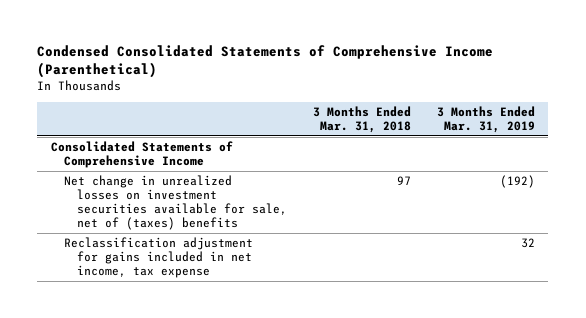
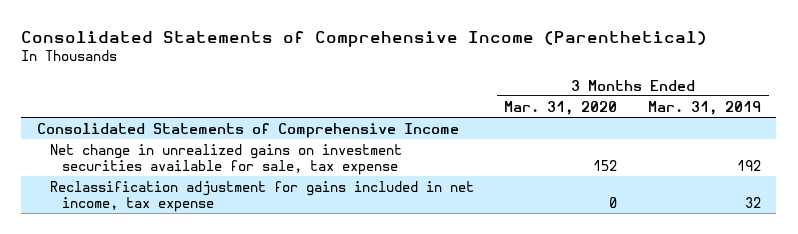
- Condensed Consolidated Statements of Comprehensive Income (Parenthetical)
+ Consolidated Statements of Comprehensive Income (Parenthetical)
- | 3 Months Ended Mar. 31, 2018 | 3 Months Ended Mar. 31, 2019
+ | 3 Months Ended Mar. 31, 2020 | 3 Months Ended Mar. 31, 2019
- Net change in unrealized losses on investment securities available for sale, net of (taxes) benefits | 97 | (192)
+ Net change in unrealized gains on investment securities available for sale, tax expense | 152 | 192

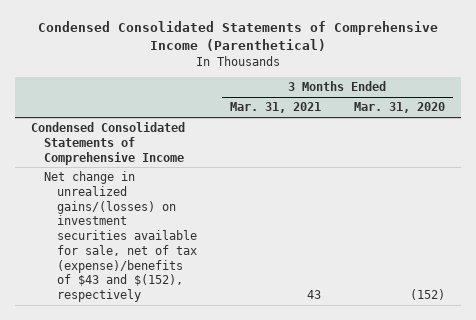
- Consolidated Statements of Comprehensive Income (Parenthetical)
+ Condensed Consolidated Statements of Comprehensive Income (Parenthetical)
- | 3 Months Ended Mar. 31, 2020 | 3 Months Ended Mar. 31, 2019
+ | 3 Months Ended Mar. 31, 2021 | 3 Months Ended Mar. 31, 2020
- Consolidated Statements of Comprehensive Income
- Net change in unrealized gains on investment securities available for sale, tax expense | 152 | 192
- Reclassification adjustment for gains included in net income, tax expense | 0 | 32
+ Condensed Consolidated Statements of Comprehensive Income
+ Net change in unrealized gains/(losses) on investment securities available for sale, net of tax (expense)/benefits of $43 and $(152), respectively | 43 | (152)

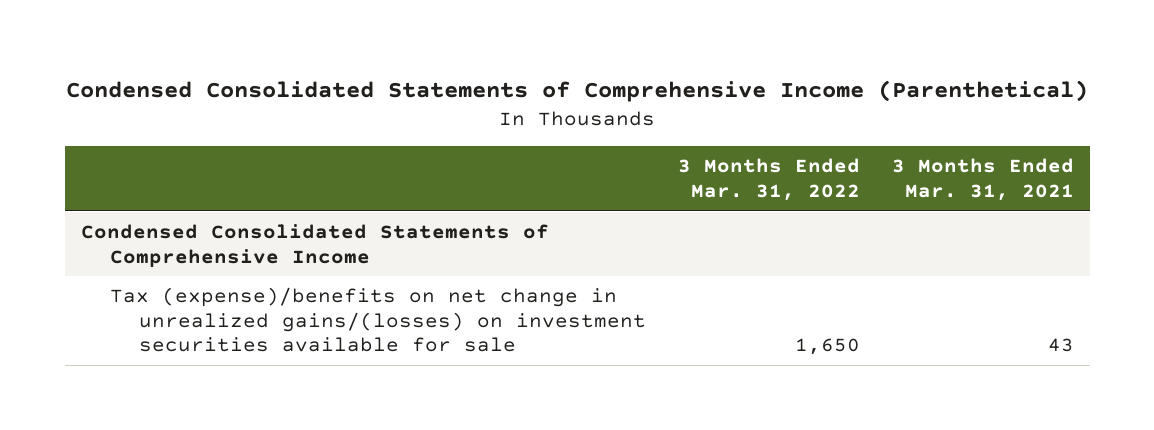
- | 3 Months Ended Mar. 31, 2021 | 3 Months Ended Mar. 31, 2020
+ | 3 Months Ended Mar. 31, 2022 | 3 Months Ended Mar. 31, 2021
- Net change in unrealized gains/(losses) on investment securities available for sale, net of tax (expense)/benefits of $43 and $(152), respectively | 43 | (152)
+ Tax (expense)/benefits on net change in unrealized gains/(losses) on investment securities available for sale | 1,650 | 43

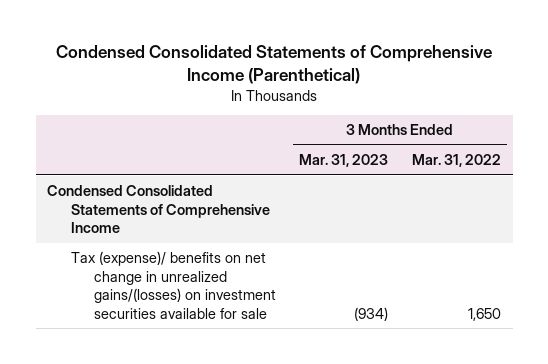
- | 3 Months Ended Mar. 31, 2022 | 3 Months Ended Mar. 31, 2021
+ | 3 Months Ended Mar. 31, 2023 | 3 Months Ended Mar. 31, 2022
- Tax (expense)/benefits on net change in unrealized gains/(losses) on investment securities available for sale | 1,650 | 43
+ Tax (expense)/ benefits on net change in unrealized gains/(losses) on investment securities available for sale | (934) | 1,650

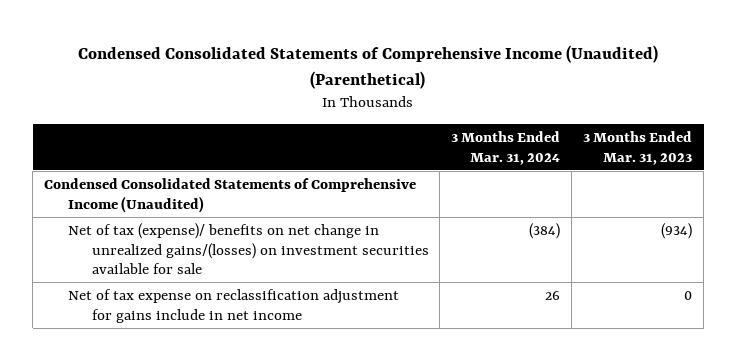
- Condensed Consolidated Statements of Comprehensive Income (Parenthetical)
+ Condensed Consolidated Statements of Comprehensive Income (Unaudited) (Parenthetical)
- | 3 Months Ended Mar. 31, 2023 | 3 Months Ended Mar. 31, 2022
+ | 3 Months Ended Mar. 31, 2024 | 3 Months Ended Mar. 31, 2023
- Condensed Consolidated Statements of Comprehensive Income
- Tax (expense)/ benefits on net change in unrealized gains/(losses) on investment securities available for sale | (934) | 1,650
+ Condensed Consolidated Statements of Comprehensive Income (Unaudited)
+ Net of tax (expense)/ benefits on net change in unrealized gains/(losses) on investment securities available for sale | (384) | (934)
+ Net of tax expense on reclassification adjustment for gains include in net income | 26 | 0

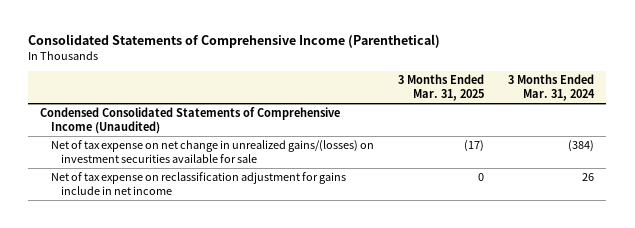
- Condensed Consolidated Statements of Comprehensive Income (Unaudited) (Parenthetical)
+ Consolidated Statements of Comprehensive Income (Parenthetical)
- | 3 Months Ended Mar. 31, 2024 | 3 Months Ended Mar. 31, 2023
+ | 3 Months Ended Mar. 31, 2025 | 3 Months Ended Mar. 31, 2024
- Net of tax (expense)/ benefits on net change in unrealized gains/(losses) on investment securities available for sale | (384) | (934)
+ Net of tax expense on net change in unrealized gains/(losses) on investment securities available for sale | (17) | (384)

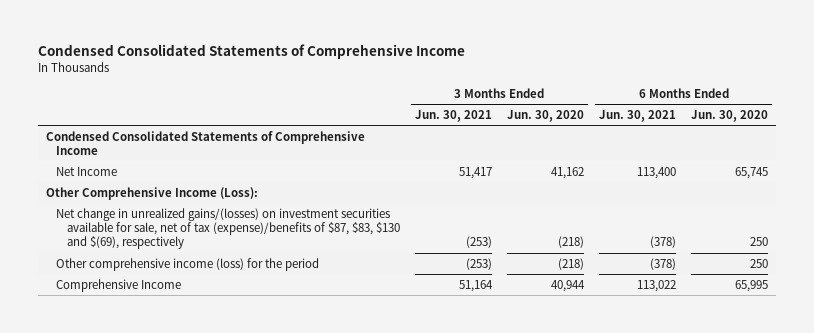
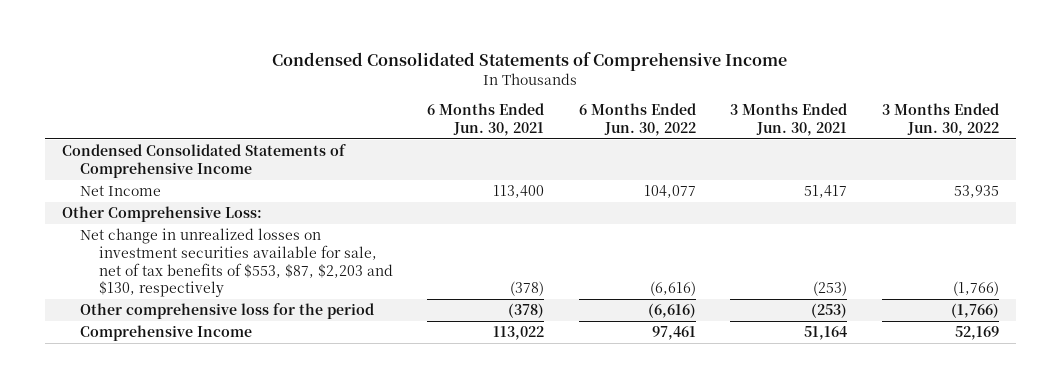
- | 3 Months Ended Jun. 30, 2021 | 3 Months Ended Jun. 30, 2020 | 6 Months Ended Jun. 30, 2021 | 6 Months Ended Jun. 30, 2020
+ | 6 Months Ended Jun. 30, 2021 | 6 Months Ended Jun. 30, 2022 | 3 Months Ended Jun. 30, 2021 | 3 Months Ended Jun. 30, 2022
- Other Comprehensive Income (Loss):
- Net change in unrealized gains/(losses) on investment securities available for sale, net of tax (expense)/benefits of $87, $83, $130 and $(69), respectively | (253) | (218) | (378) | 250
- Other comprehensive income (loss) for the period | (253) | (218) | (378) | 250
+ Other Comprehensive Loss:
+ Net change in unrealized losses on investment securities available for sale, net of tax benefits of $553, $87, $2,203 and $130, respectively | (378) | (6,616) | (253) | (1,766)
+ Other comprehensive loss for the period | (378) | (6,616) | (253) | (1,766)

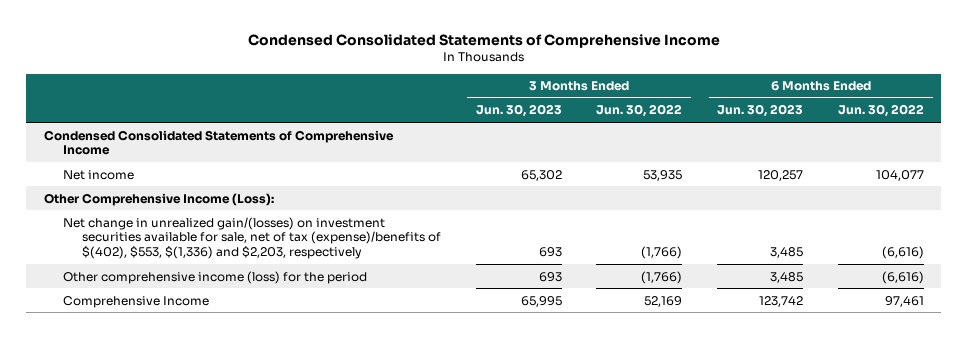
- | 6 Months Ended Jun. 30, 2021 | 6 Months Ended Jun. 30, 2022 | 3 Months Ended Jun. 30, 2021 | 3 Months Ended Jun. 30, 2022
+ | 3 Months Ended Jun. 30, 2023 | 3 Months Ended Jun. 30, 2022 | 6 Months Ended Jun. 30, 2023 | 6 Months Ended Jun. 30, 2022
- Net Income | 113,400 | 104,077 | 51,417 | 53,935
- Other Comprehensive Loss:
- Net change in unrealized losses on investment securities available for sale, net of tax benefits of $553, $87, $2,203 and $130, respectively | (378) | (6,616) | (253) | (1,766)
- Other comprehensive loss for the period | (378) | (6,616) | (253) | (1,766)
+ Net income | 65,302 | 53,935 | 120,257 | 104,077
+ Other Comprehensive Income (Loss):
+ Net change in unrealized gain/(losses) on investment securities available for sale, net of tax (expense)/benefits of $(402), $553, $(1,336) and $2,203, respectively | 693 | (1,766) | 3,485 | (6,616)
+ Other comprehensive income (loss) for the period | 693 | (1,766) | 3,485 | (6,616)

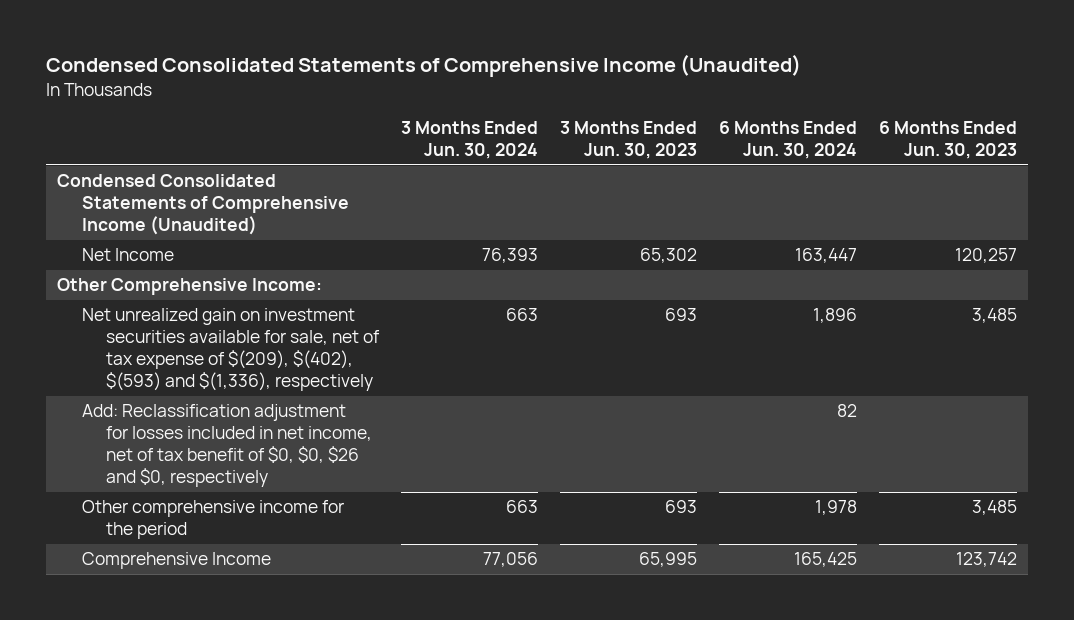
- Condensed Consolidated Statements of Comprehensive Income
+ Condensed Consolidated Statements of Comprehensive Income (Unaudited)
- | 3 Months Ended Jun. 30, 2023 | 3 Months Ended Jun. 30, 2022 | 6 Months Ended Jun. 30, 2023 | 6 Months Ended Jun. 30, 2022
+ | 3 Months Ended Jun. 30, 2024 | 3 Months Ended Jun. 30, 2023 | 6 Months Ended Jun. 30, 2024 | 6 Months Ended Jun. 30, 2023
- Condensed Consolidated Statements of Comprehensive Income
- Net income | 65,302 | 53,935 | 120,257 | 104,077
- Other Comprehensive Income (Loss):
- Net change in unrealized gain/(losses) on investment securities available for sale, net of tax (expense)/benefits of $(402), $553, $(1,336) and $2,203, respectively | 693 | (1,766) | 3,485 | (6,616)
- Other comprehensive income (loss) for the period | 693 | (1,766) | 3,485 | (6,616)
+ Condensed Consolidated Statements of Comprehensive Income (Unaudited)
+ Net Income | 76,393 | 65,302 | 163,447 | 120,257
+ Other Comprehensive Income:
+ Net unrealized gain on investment securities available for sale, net of tax expense of $(209), $(402), $(593) and $(1,336), respectively | 663 | 693 | 1,896 | 3,485
+ Add: Reclassification adjustment for losses included in net income, net of tax benefit of $0, $0, $26 and $0, respectively | | | 82 |
+ Other comprehensive income for the period | 663 | 693 | 1,978 | 3,485

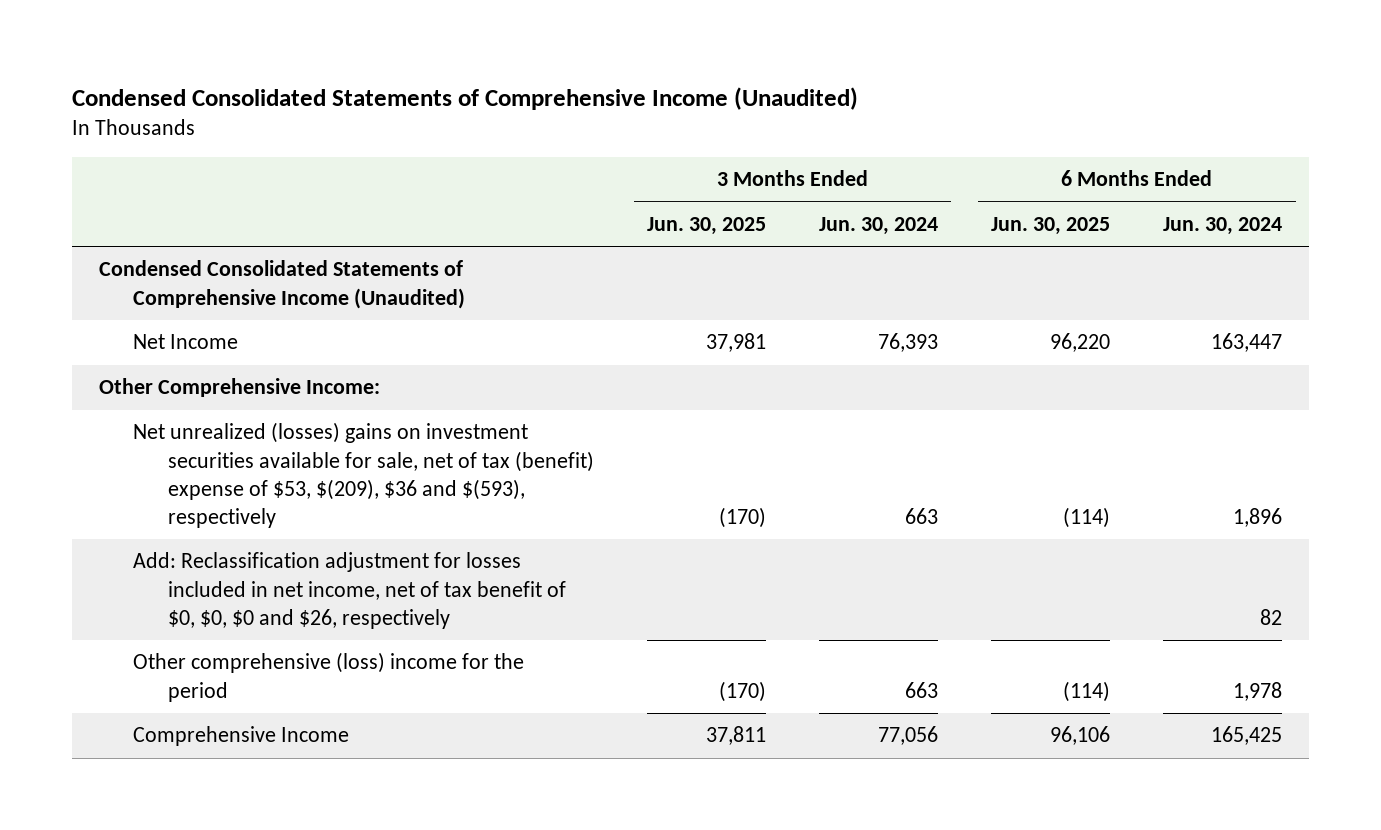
- | 3 Months Ended Jun. 30, 2024 | 3 Months Ended Jun. 30, 2023 | 6 Months Ended Jun. 30, 2024 | 6 Months Ended Jun. 30, 2023
+ | 3 Months Ended Jun. 30, 2025 | 3 Months Ended Jun. 30, 2024 | 6 Months Ended Jun. 30, 2025 | 6 Months Ended Jun. 30, 2024
- Net unrealized gain on investment securities available for sale, net of tax expense of $(209), $(402), $(593) and $(1,336), respectively | 663 | 693 | 1,896 | 3,485
- Add: Reclassification adjustment for losses included in net income, net of tax benefit of $0, $0, $26 and $0, respectively | | | 82 |
- Other comprehensive income for the period | 663 | 693 | 1,978 | 3,485
+ Net unrealized (losses) gains on investment securities available for sale, net of tax (benefit) expense of $53, $(209), $36 and $(593), respectively | (170) | 663 | (114) | 1,896
+ Add: Reclassification adjustment for losses included in net income, net of tax benefit of $0, $0, $0 and $26, respectively | | | | 82
+ Other comprehensive (loss) income for the period | (170) | 663 | (114) | 1,978

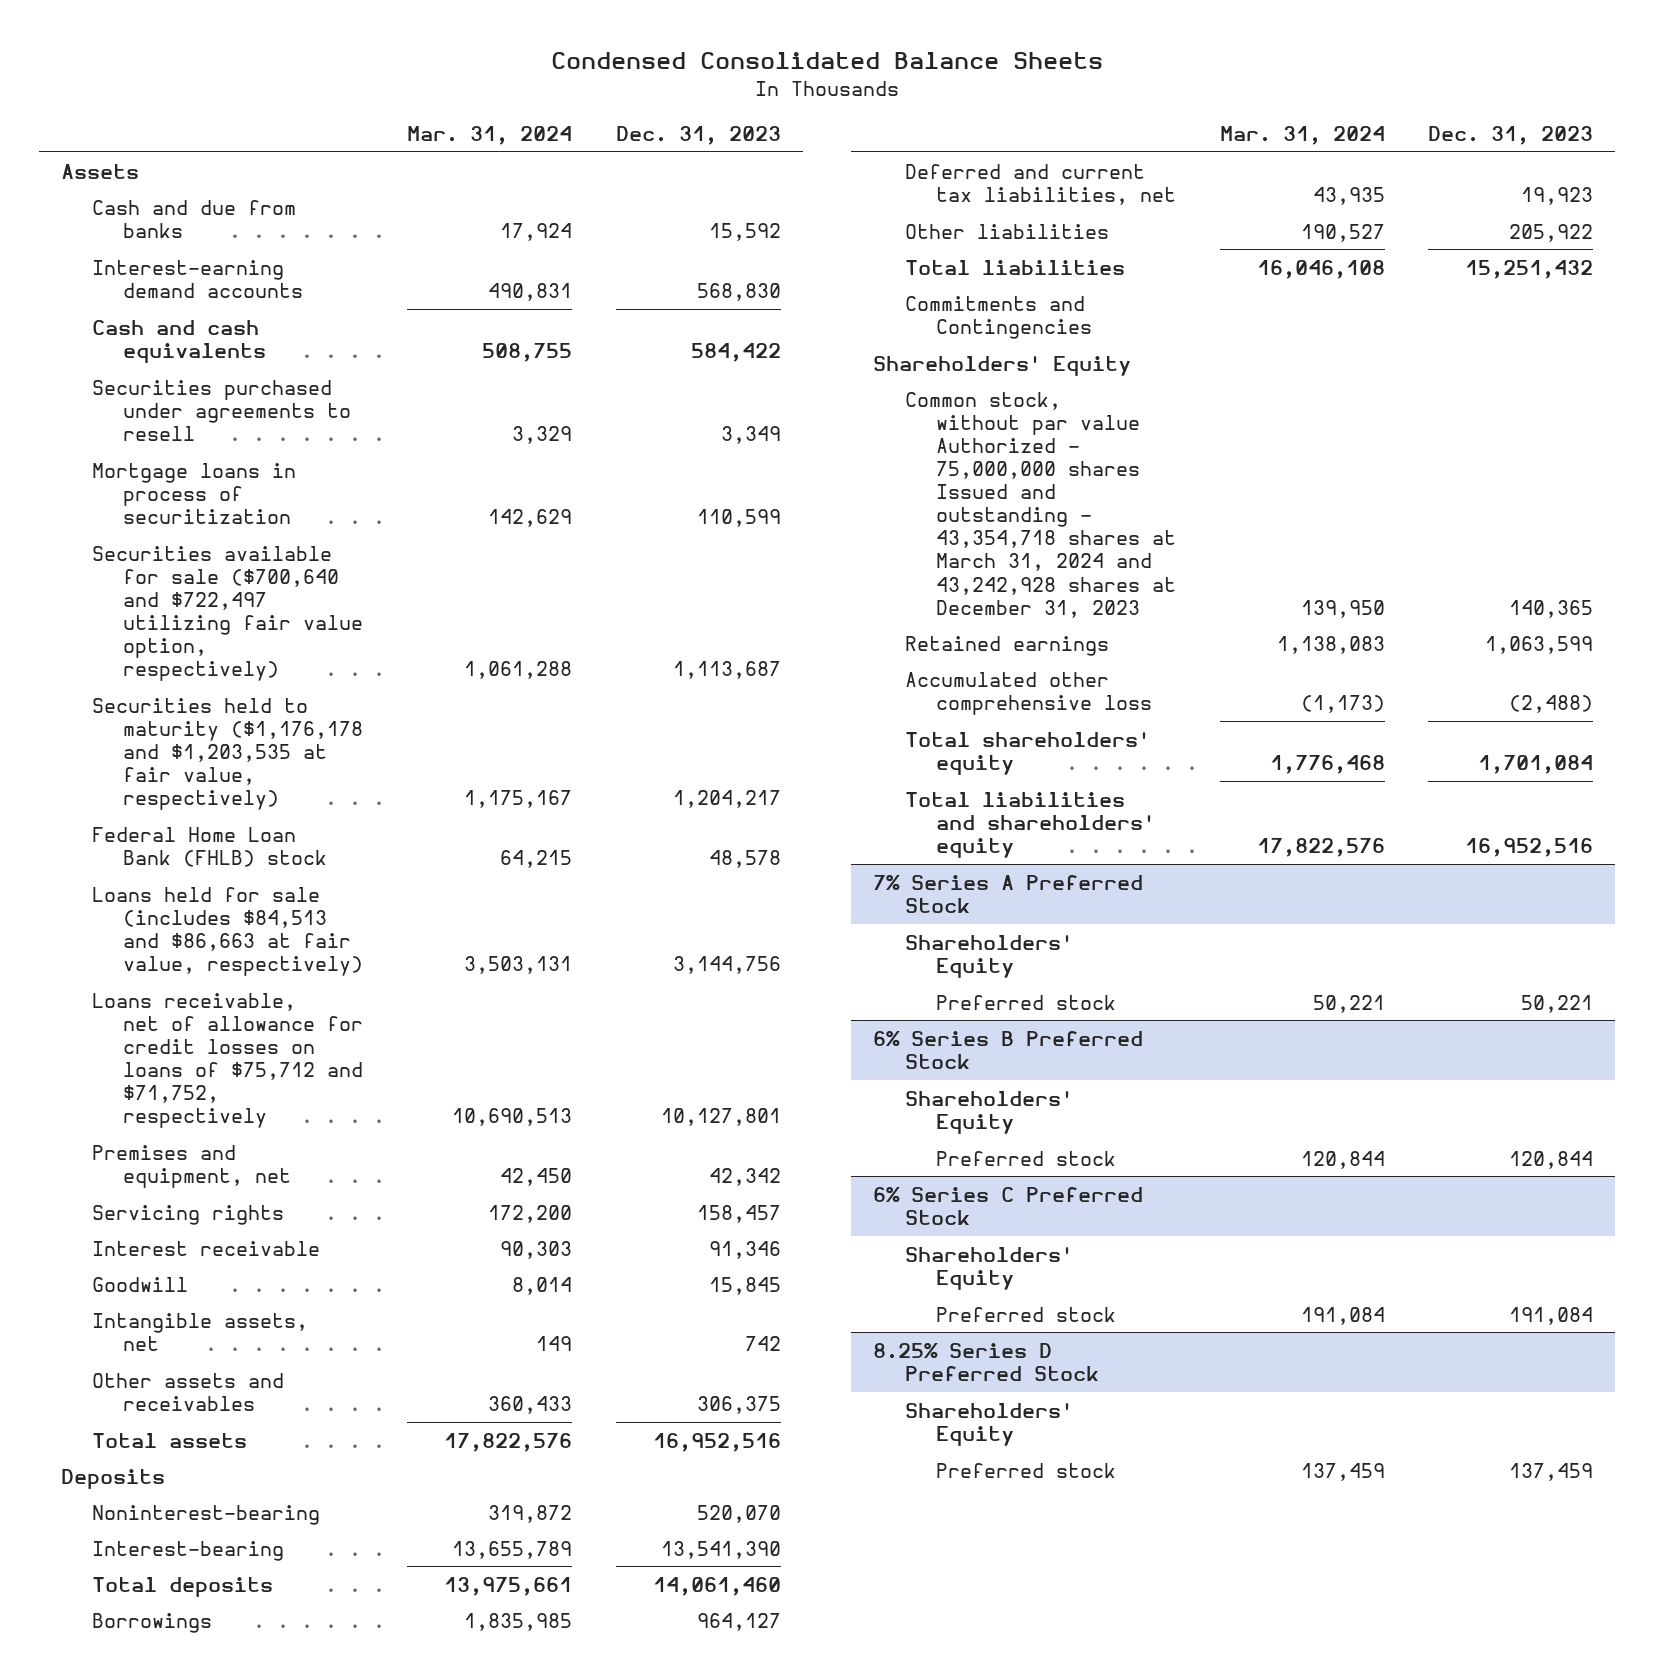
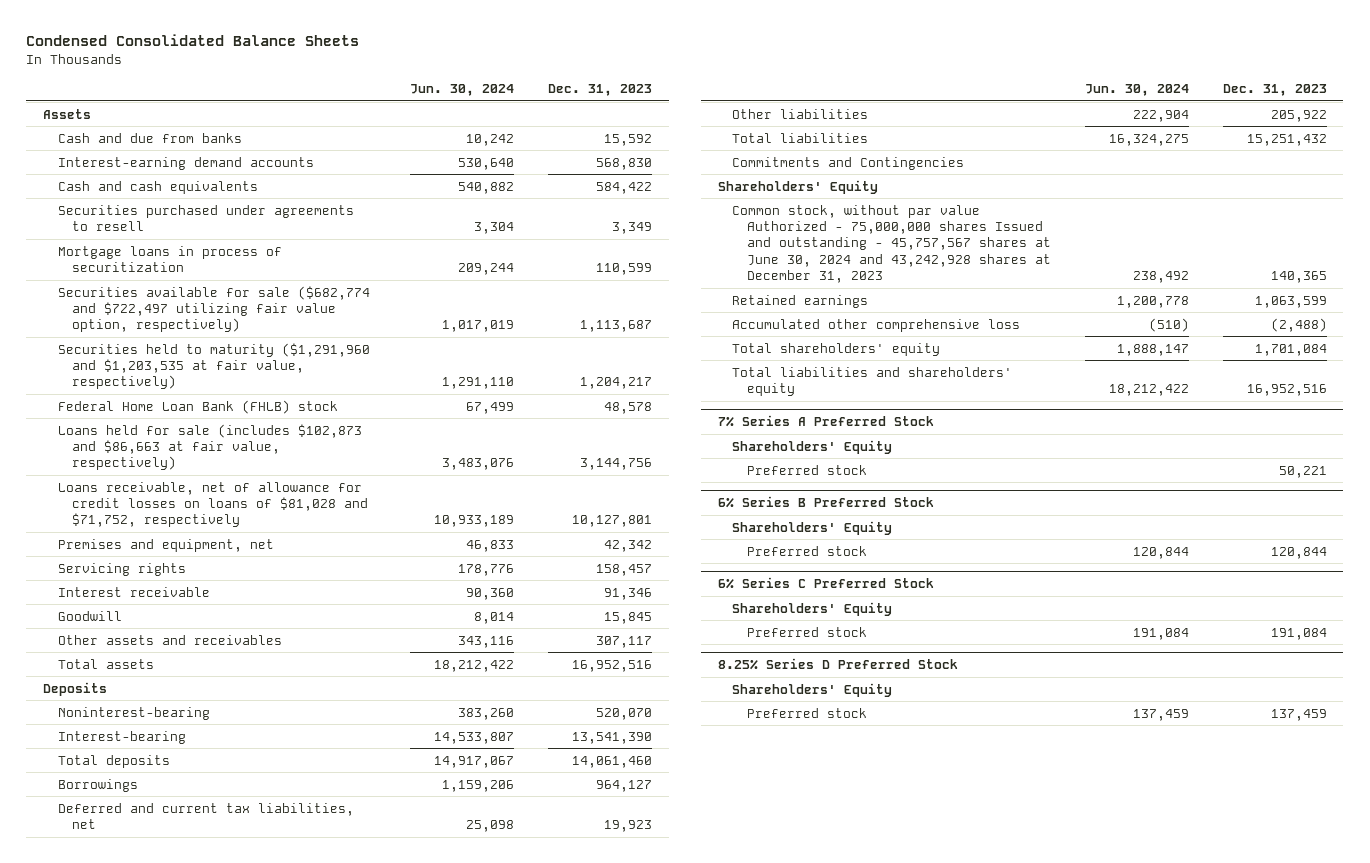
- | Mar. 31, 2024 | Dec. 31, 2023
+ | Jun. 30, 2024 | Dec. 31, 2023
- Securities available for sale ($700,640 and $722,497 utilizing fair value option, respectively) | 1,061,288 | 1,113,687
- Securities held to maturity ($1,176,178 and $1,203,535 at fair value, respectively) | 1,175,167 | 1,204,217
+ Securities available for sale ($682,774 and $722,497 utilizing fair value option, respectively) | 1,017,019 | 1,113,687
+ Securities held to maturity ($1,291,960 and $1,203,535 at fair value, respectively) | 1,291,110 | 1,204,217
- Loans held for sale (includes $84,513 and $86,663 at fair value, respectively) | 3,503,131 | 3,144,756
- Loans receivable, net of allowance for credit losses on loans of $75,712 and $71,752, respectively | 10,690,513 | 10,127,801
+ Loans held for sale (includes $102,873 and $86,663 at fair value, respectively) | 3,483,076 | 3,144,756
+ Loans receivable, net of allowance for credit losses on loans of $81,028 and $71,752, respectively | 10,933,189 | 10,127,801
- Intangible assets, net | 149 | 742
- Other assets and receivables | 360,433 | 306,375
+ Other assets and receivables | 343,116 | 307,117
- Common stock, without par value Authorized - 75,000,000 shares Issued and outstanding - 43,354,718 shares at March 31, 2024 and 43,242,928 shares at December 31, 2023 | 139,950 | 140,365
+ Common stock, without par value Authorized - 75,000,000 shares Issued and outstanding - 45,757,567 shares at June 30, 2024 and 43,242,928 shares at December 31, 2023 | 238,492 | 140,365

